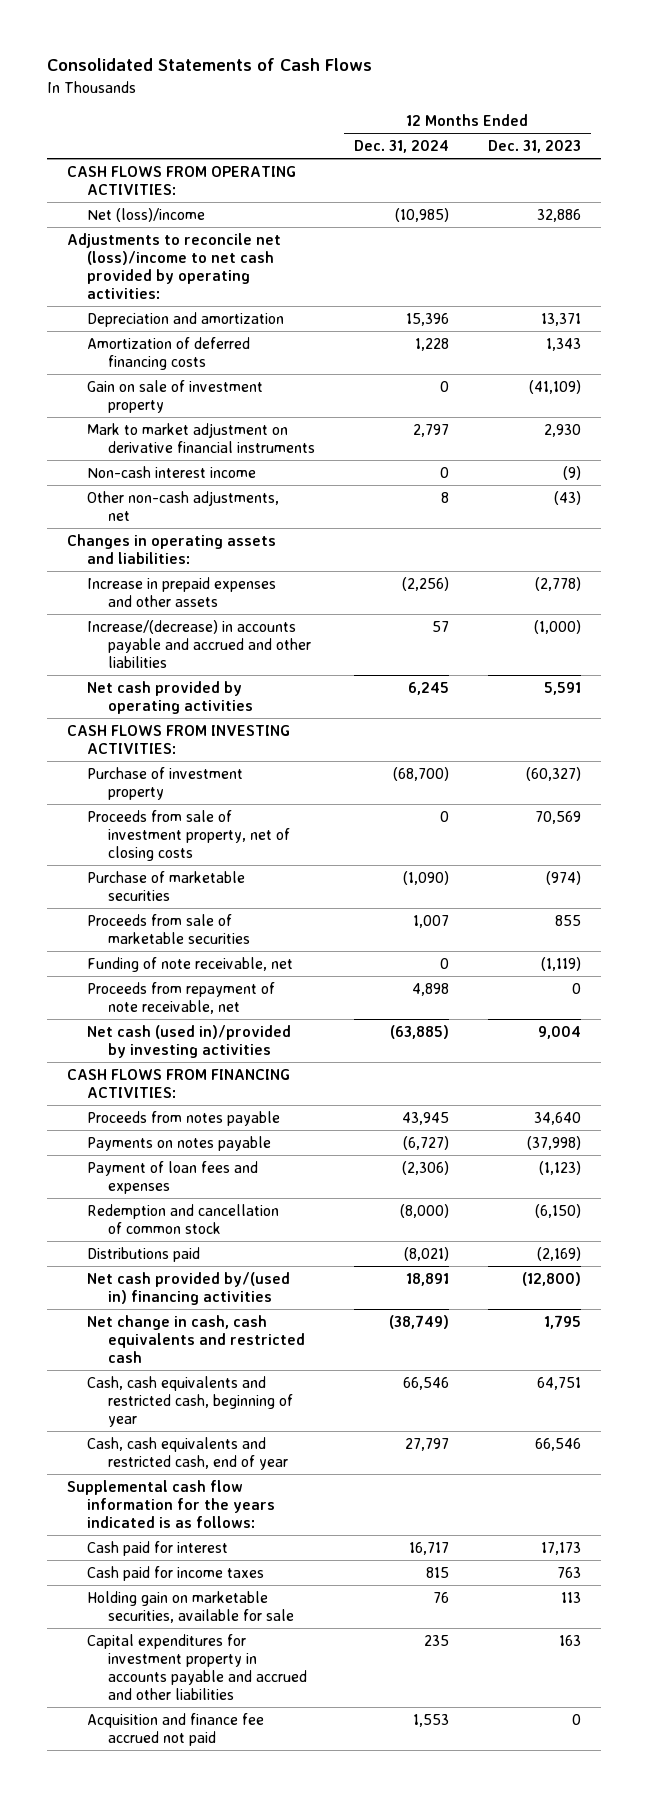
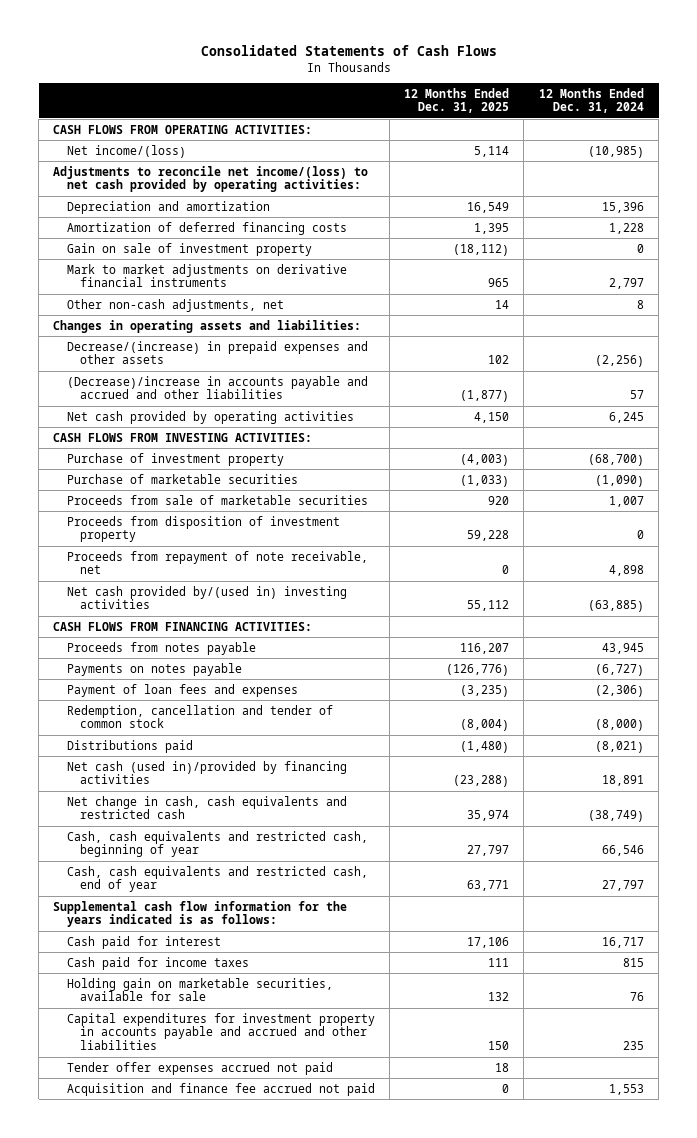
- | 12 Months Ended Dec. 31, 2024 | 12 Months Ended Dec. 31, 2023
+ | 12 Months Ended Dec. 31, 2025 | 12 Months Ended Dec. 31, 2024
- Net (loss)/income | (10,985) | 32,886
- Adjustments to reconcile net (loss)/income to net cash provided by operating activities:
+ Net income/(loss) | 5,114 | (10,985)
+ Adjustments to reconcile net income/(loss) to net cash provided by operating activities:
- Mark to market adjustment on derivative financial instruments | 2,797 | 2,930
- Non-cash interest income | 0 | (9)
+ Mark to market adjustments on derivative financial instruments | 965 | 2,797
- Increase in prepaid expenses and other assets | (2,256) | (2,778)
- Increase/(decrease) in accounts payable and accrued and other liabilities | 57 | (1,000)
+ Decrease/(increase) in prepaid expenses and other assets | 102 | (2,256)
+ (Decrease)/increase in accounts payable and accrued and other liabilities | (1,877) | 57
- Proceeds from sale of investment property, net of closing costs | 0 | 70,569
- Funding of note receivable, net | 0 | (1,119)
+ Proceeds from disposition of investment property | 59,228 | 0
- Net cash (used in)/provided by investing activities | (63,885) | 9,004
+ Net cash provided by/(used in) investing activities | 55,112 | (63,885)
- Redemption and cancellation of common stock | (8,000) | (6,150)
+ Redemption, cancellation and tender of common stock | (8,004) | (8,000)
- Net cash provided by/(used in) financing activities | 18,891 | (12,800)
+ Net cash (used in)/provided by financing activities | (23,288) | 18,891
+ Tender offer expenses accrued not paid | 18 |

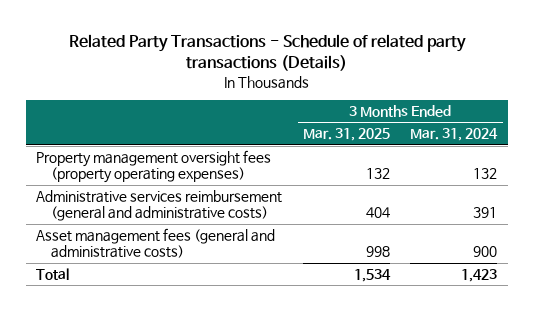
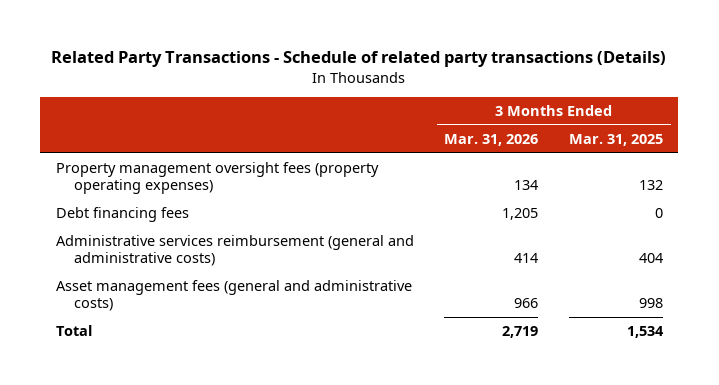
- | 3 Months Ended Mar. 31, 2025 | 3 Months Ended Mar. 31, 2024
+ | 3 Months Ended Mar. 31, 2026 | 3 Months Ended Mar. 31, 2025
+ Debt financing fees | 1,205 | 0

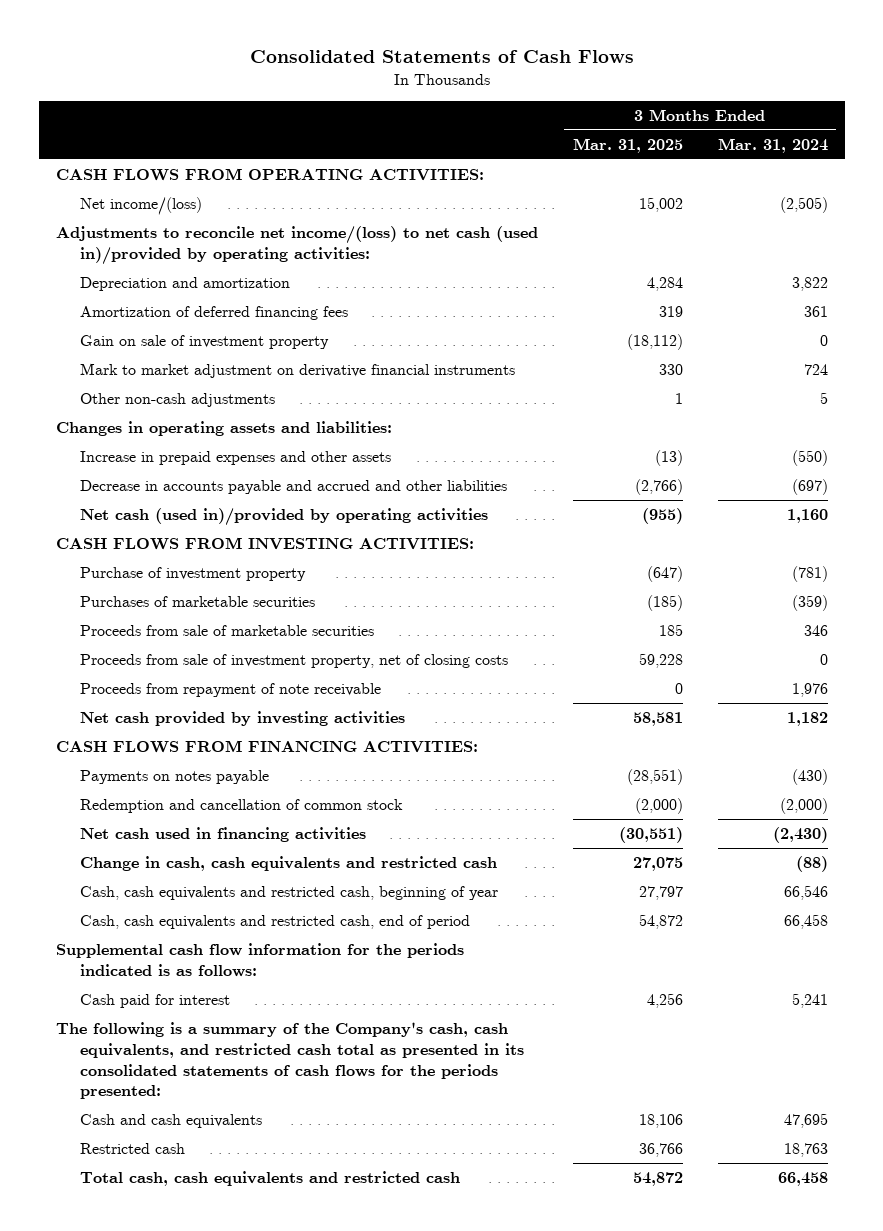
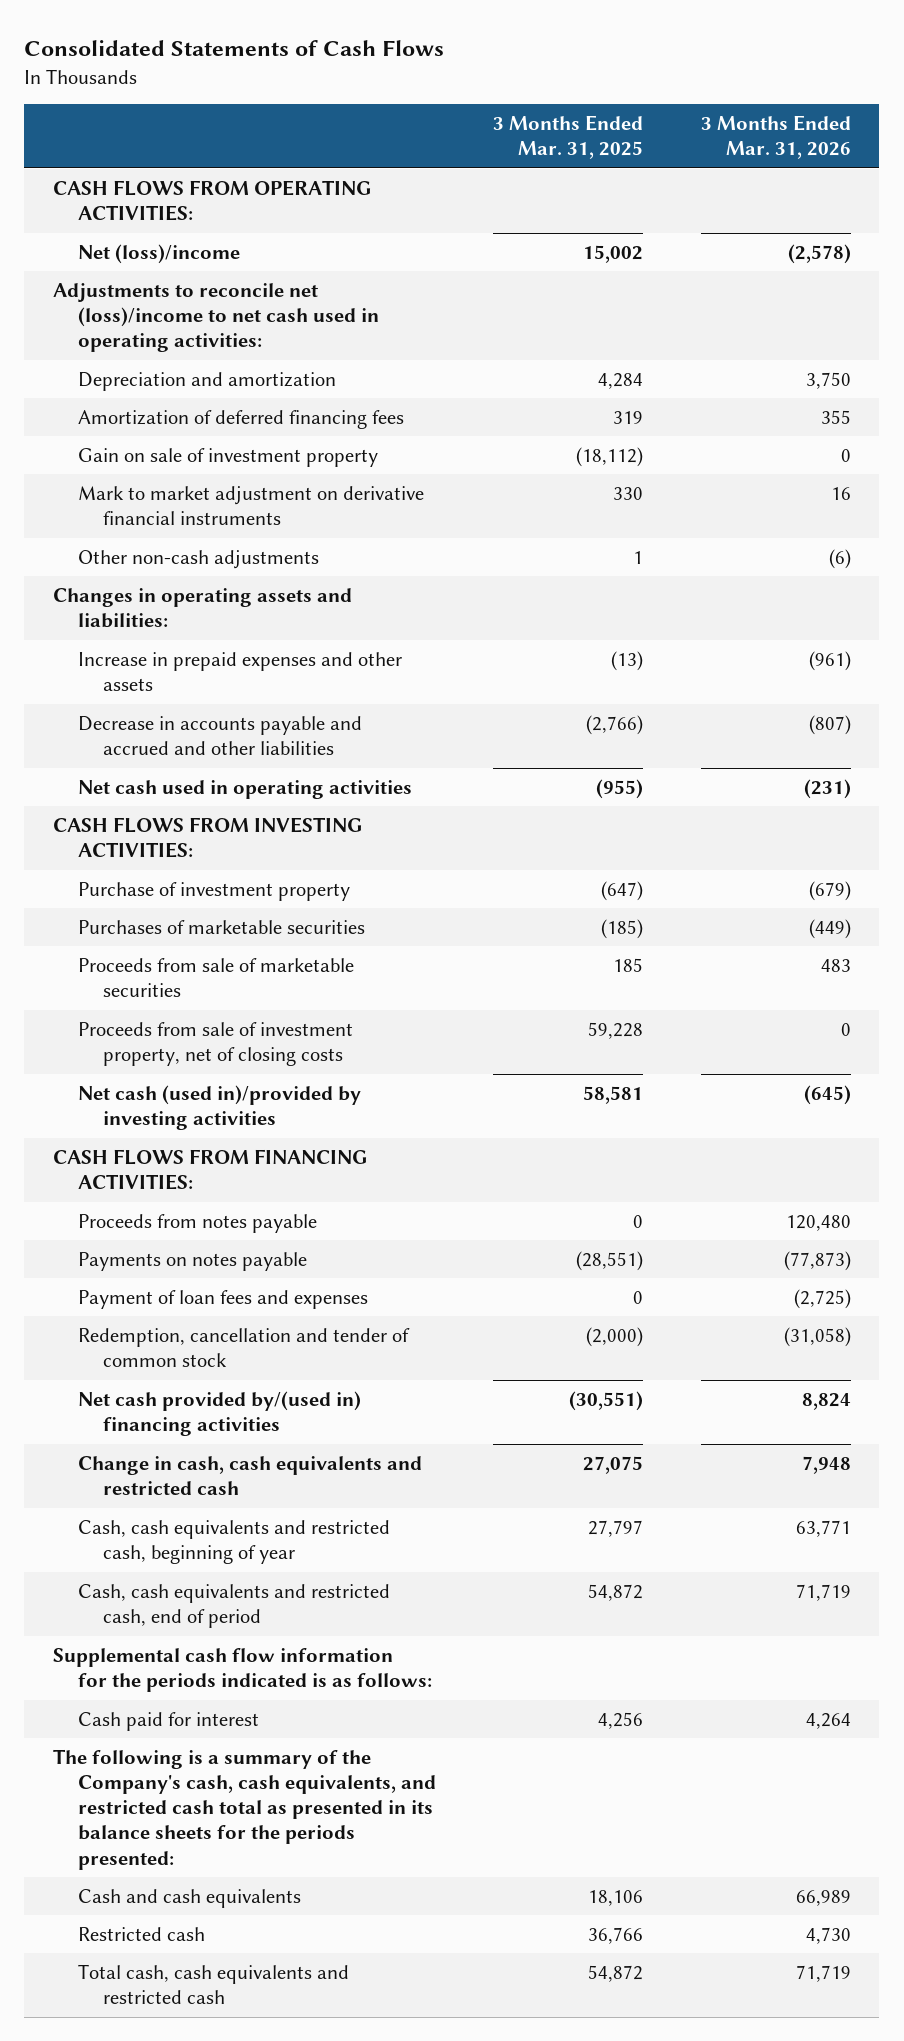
- | 3 Months Ended Mar. 31, 2025 | 3 Months Ended Mar. 31, 2024
+ | 3 Months Ended Mar. 31, 2025 | 3 Months Ended Mar. 31, 2026
- Net income/(loss) | 15,002 | (2,505)
- Adjustments to reconcile net income/(loss) to net cash (used in)/provided by operating activities:
+ Net (loss)/income | 15,002 | (2,578)
+ Adjustments to reconcile net (loss)/income to net cash used in operating activities:
- Net cash (used in)/provided by operating activities | (955) | 1,160
+ Net cash used in operating activities | (955) | (231)
- Proceeds from repayment of note receivable | 0 | 1,976
- Net cash provided by investing activities | 58,581 | 1,182
+ Net cash (used in)/provided by investing activities | 58,581 | (645)
+ Proceeds from notes payable | 0 | 120,480
- Redemption and cancellation of common stock | (2,000) | (2,000)
- Net cash used in financing activities | (30,551) | (2,430)
+ Payment of loan fees and expenses | 0 | (2,725)
+ Redemption, cancellation and tender of common stock | (2,000) | (31,058)
+ Net cash provided by/(used in) financing activities | (30,551) | 8,824
- The following is a summary of the Company's cash, cash equivalents, and restricted cash total as presented in its consolidated statements of cash flows for the periods presented:
+ The following is a summary of the Company's cash, cash equivalents, and restricted cash total as presented in its balance sheets for the periods presented:

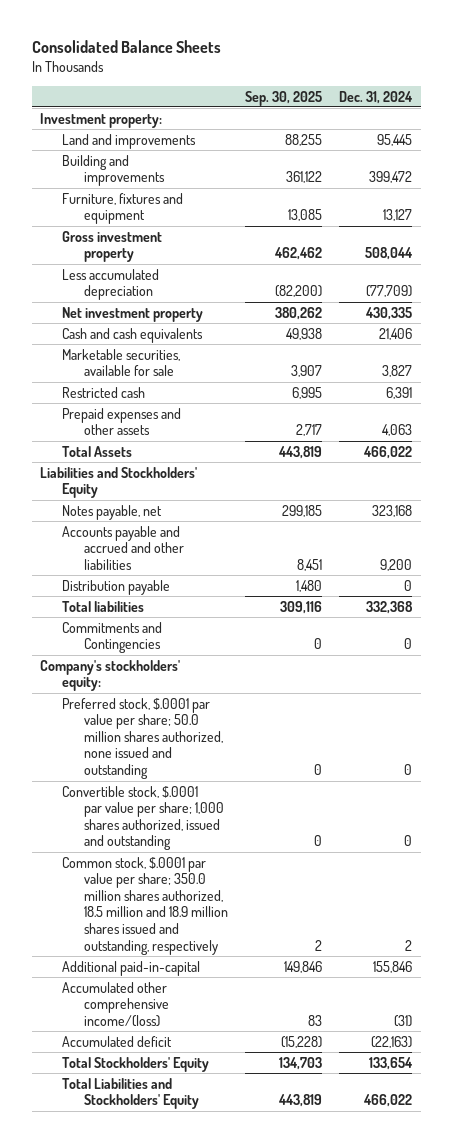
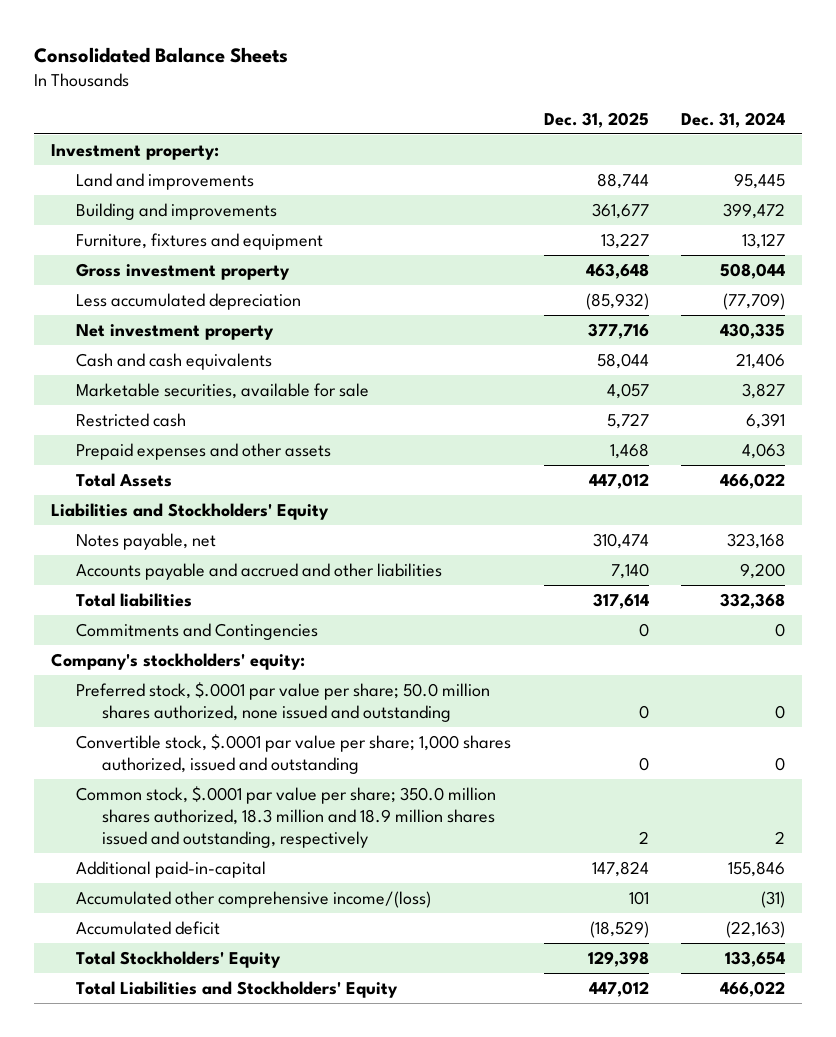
- | Sep. 30, 2025 | Dec. 31, 2024
+ | Dec. 31, 2025 | Dec. 31, 2024
- Distribution payable | 1,480 | 0
- Common stock, $.0001 par value per share; 350.0 million shares authorized, 18.5 million and 18.9 million shares issued and outstanding, respectively | 2 | 2
+ Common stock, $.0001 par value per share; 350.0 million shares authorized, 18.3 million and 18.9 million shares issued and outstanding, respectively | 2 | 2

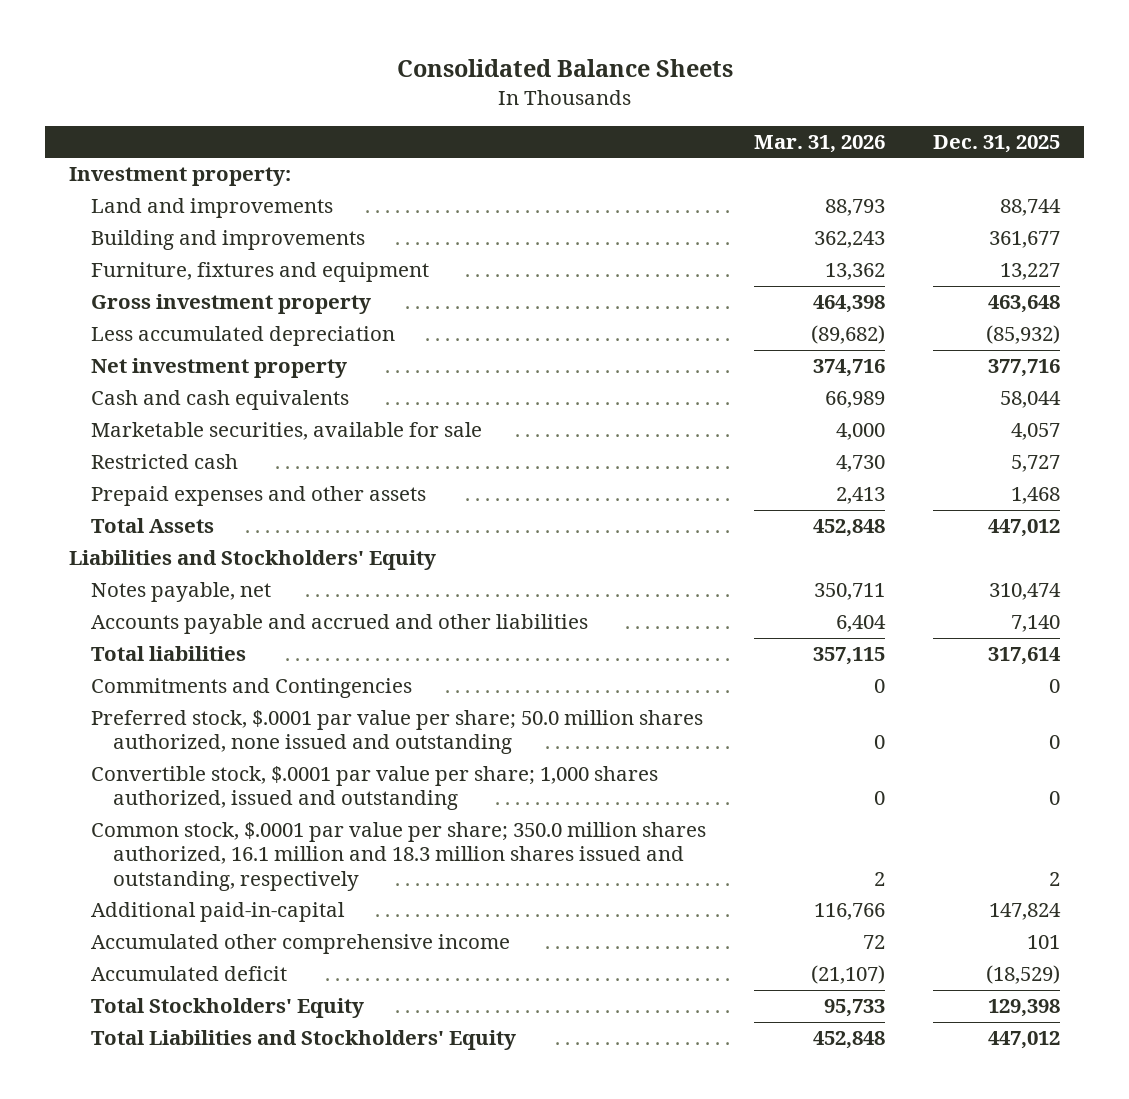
- | Dec. 31, 2025 | Dec. 31, 2024
+ | Mar. 31, 2026 | Dec. 31, 2025
- Company's stockholders' equity:
- Common stock, $.0001 par value per share; 350.0 million shares authorized, 18.3 million and 18.9 million shares issued and outstanding, respectively | 2 | 2
+ Common stock, $.0001 par value per share; 350.0 million shares authorized, 16.1 million and 18.3 million shares issued and outstanding, respectively | 2 | 2
- Accumulated other comprehensive income/(loss) | 101 | (31)
+ Accumulated other comprehensive income | 72 | 101

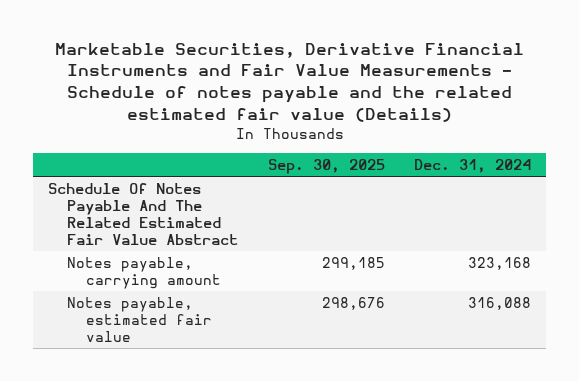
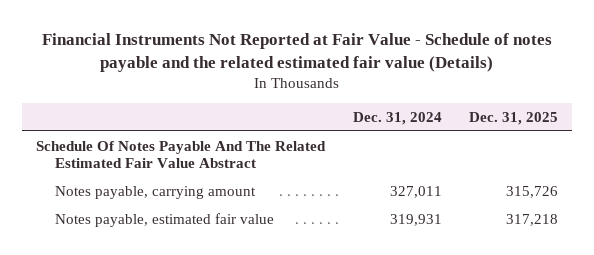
- Marketable Securities, Derivative Financial Instruments and Fair Value Measurements - Schedule of notes payable and the related estimated fair value (Details)
+ Financial Instruments Not Reported at Fair Value - Schedule of notes payable and the related estimated fair value (Details)
- | Sep. 30, 2025 | Dec. 31, 2024
+ | Dec. 31, 2024 | Dec. 31, 2025
- Notes payable, carrying amount | 299,185 | 323,168
- Notes payable, estimated fair value | 298,676 | 316,088
+ Notes payable, carrying amount | 327,011 | 315,726
+ Notes payable, estimated fair value | 319,931 | 317,218

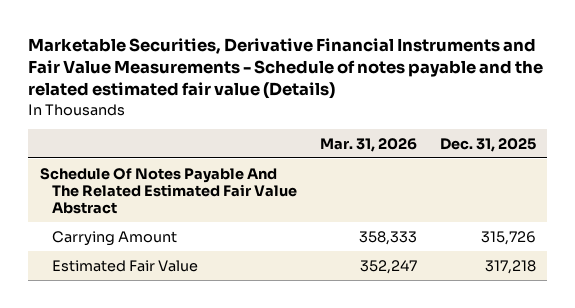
- Financial Instruments Not Reported at Fair Value - Schedule of notes payable and the related estimated fair value (Details)
+ Marketable Securities, Derivative Financial Instruments and Fair Value Measurements - Schedule of notes payable and the related estimated fair value (Details)
- | Dec. 31, 2024 | Dec. 31, 2025
+ | Mar. 31, 2026 | Dec. 31, 2025
- Notes payable, carrying amount | 327,011 | 315,726
- Notes payable, estimated fair value | 319,931 | 317,218
+ Carrying Amount | 358,333 | 315,726
+ Estimated Fair Value | 352,247 | 317,218

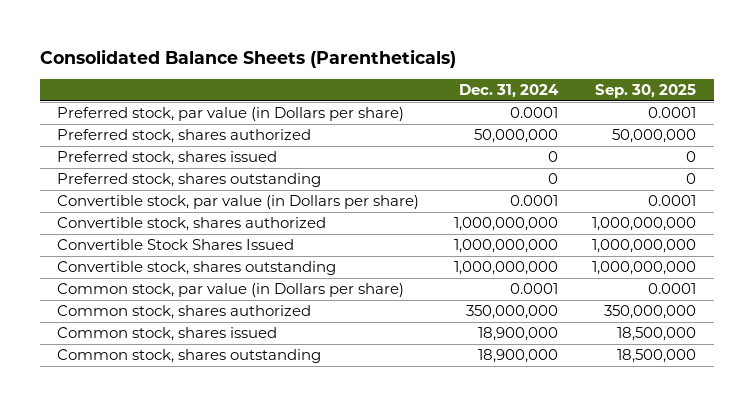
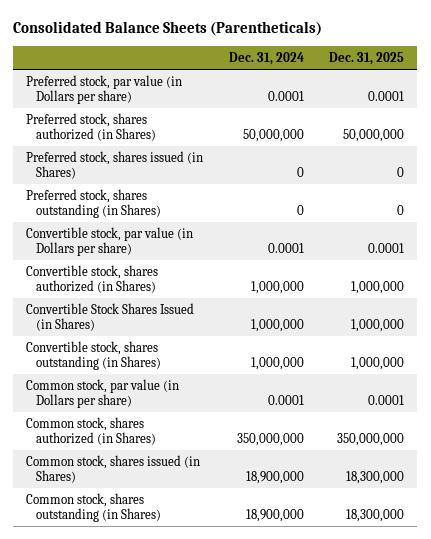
- | Dec. 31, 2024 | Sep. 30, 2025
+ | Dec. 31, 2024 | Dec. 31, 2025
- Preferred stock, shares authorized | 50,000,000 | 50,000,000
- Preferred stock, shares issued | 0 | 0
- Preferred stock, shares outstanding | 0 | 0
+ Preferred stock, shares authorized (in Shares) | 50,000,000 | 50,000,000
+ Preferred stock, shares issued (in Shares) | 0 | 0
+ Preferred stock, shares outstanding (in Shares) | 0 | 0
- Convertible stock, shares authorized | 1,000,000,000 | 1,000,000,000
- Convertible Stock Shares Issued | 1,000,000,000 | 1,000,000,000
- Convertible stock, shares outstanding | 1,000,000,000 | 1,000,000,000
+ Convertible stock, shares authorized (in Shares) | 1,000,000 | 1,000,000
+ Convertible Stock Shares Issued (in Shares) | 1,000,000 | 1,000,000
+ Convertible stock, shares outstanding (in Shares) | 1,000,000 | 1,000,000
- Common stock, shares authorized | 350,000,000 | 350,000,000
- Common stock, shares issued | 18,900,000 | 18,500,000
- Common stock, shares outstanding | 18,900,000 | 18,500,000
+ Common stock, shares authorized (in Shares) | 350,000,000 | 350,000,000
+ Common stock, shares issued (in Shares) | 18,900,000 | 18,300,000
+ Common stock, shares outstanding (in Shares) | 18,900,000 | 18,300,000

